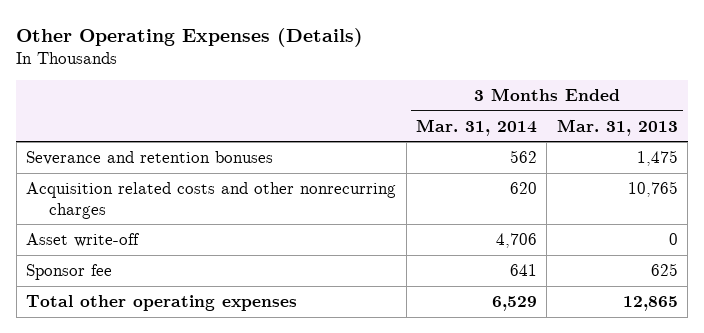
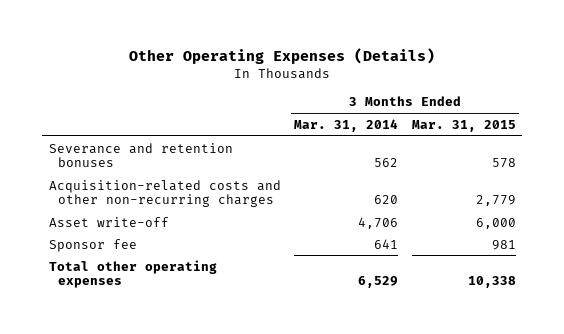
- | 3 Months Ended Mar. 31, 2014 | 3 Months Ended Mar. 31, 2013
+ | 3 Months Ended Mar. 31, 2014 | 3 Months Ended Mar. 31, 2015
- Acquisition related costs and other nonrecurring charges | 620 | 10,765
+ Acquisition-related costs and other non-recurring charges | 620 | 2,779

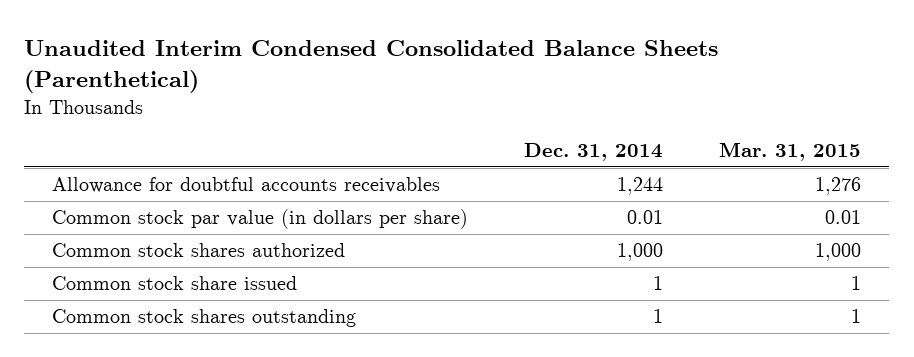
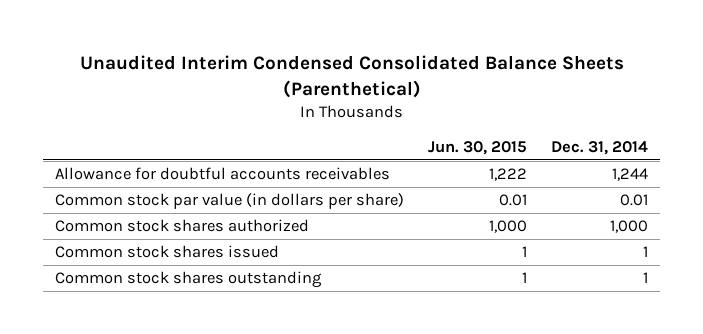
- | Dec. 31, 2014 | Mar. 31, 2015
+ | Jun. 30, 2015 | Dec. 31, 2014
- Common stock share issued | 1 | 1
+ Common stock shares issued | 1 | 1

